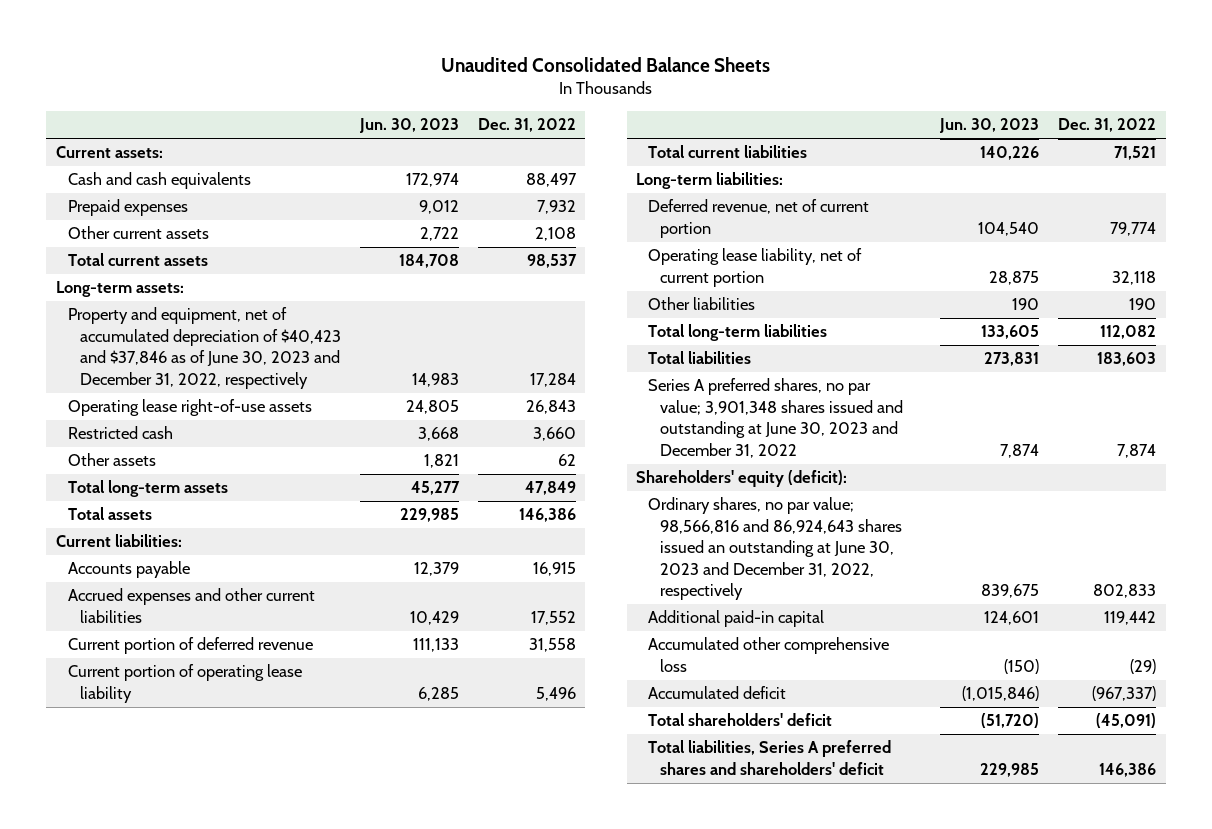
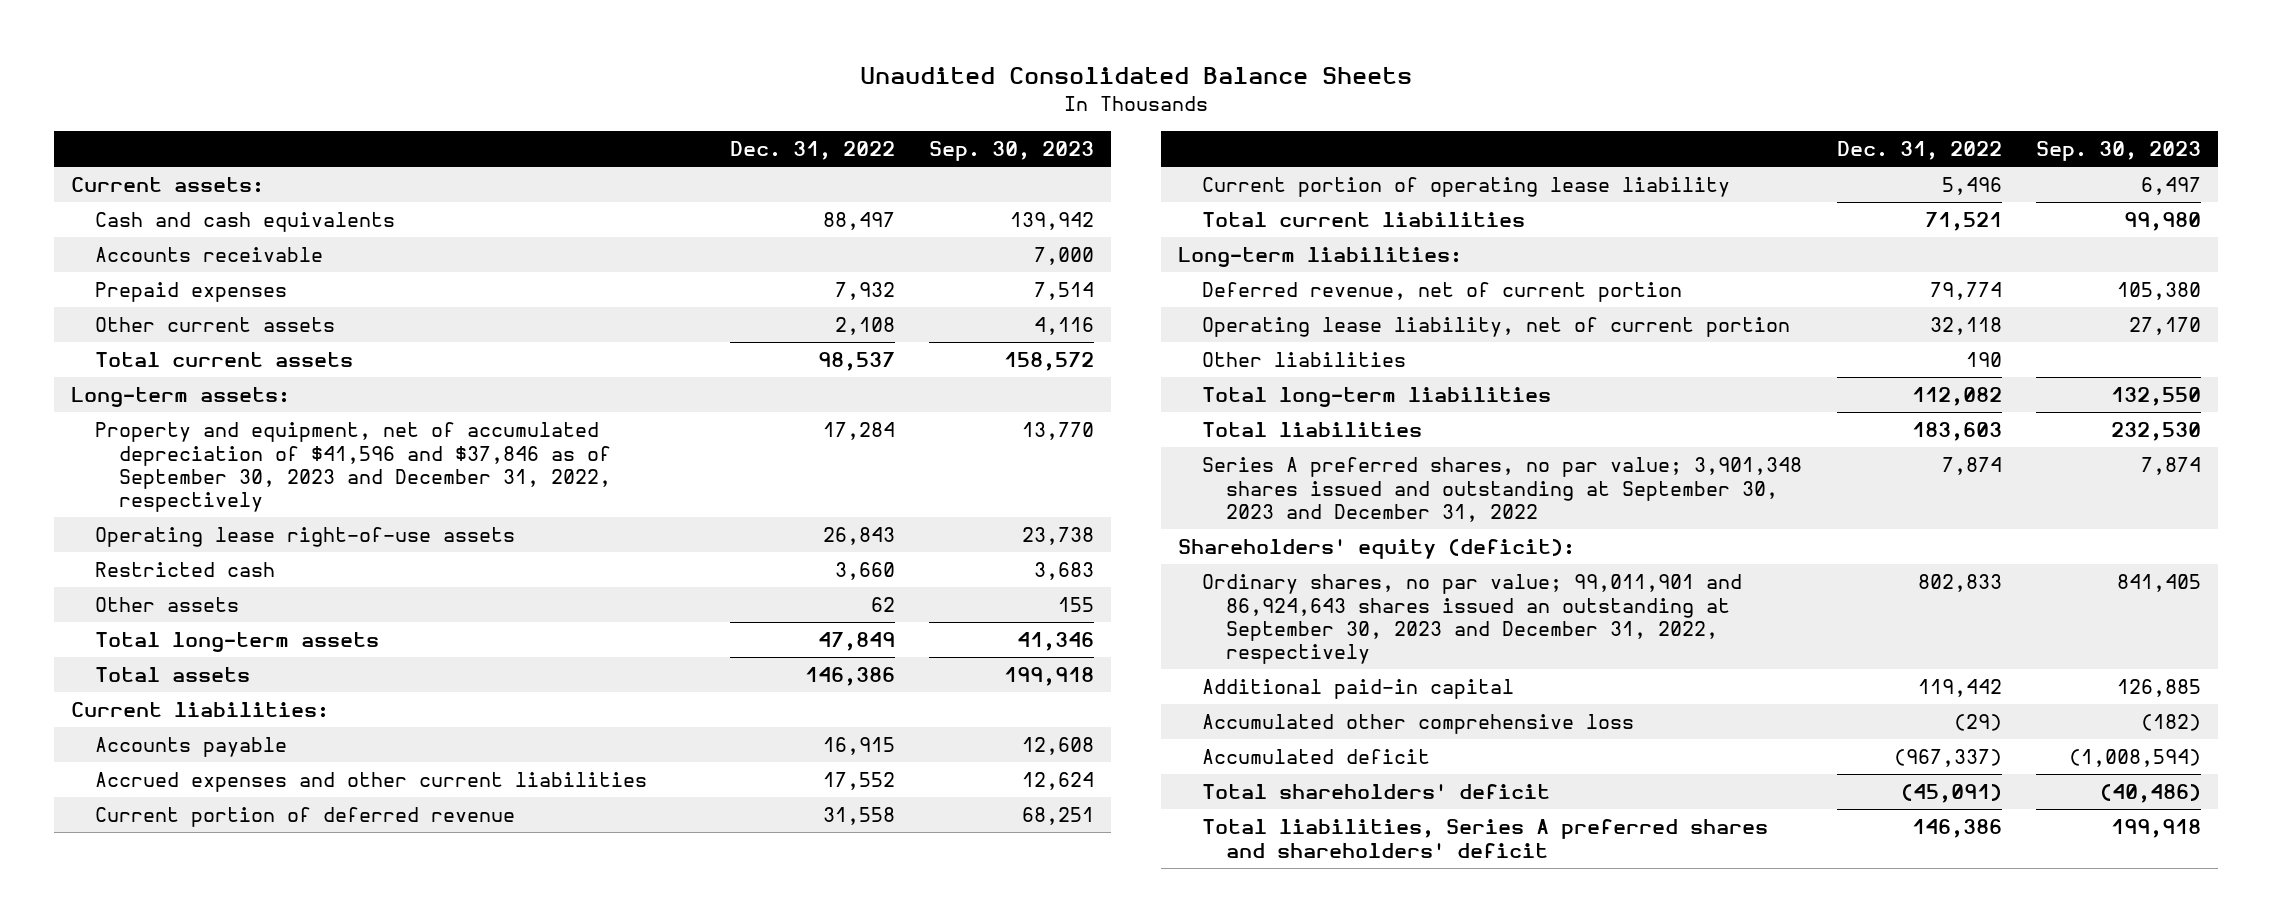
- | Jun. 30, 2023 | Dec. 31, 2022
+ | Dec. 31, 2022 | Sep. 30, 2023
+ Accounts receivable | | 7,000
- Property and equipment, net of accumulated depreciation of $40,423 and $37,846 as of June 30, 2023 and December 31, 2022, respectively | 14,983 | 17,284
+ Property and equipment, net of accumulated depreciation of $41,596 and $37,846 as of September 30, 2023 and December 31, 2022, respectively | 17,284 | 13,770
- Series A preferred shares, no par value; 3,901,348 shares issued and outstanding at June 30, 2023 and December 31, 2022 | 7,874 | 7,874
+ Series A preferred shares, no par value; 3,901,348 shares issued and outstanding at September 30, 2023 and December 31, 2022 | 7,874 | 7,874
- Ordinary shares, no par value; 98,566,816 and 86,924,643 shares issued an outstanding at June 30, 2023 and December 31, 2022, respectively | 839,675 | 802,833
+ Ordinary shares, no par value; 99,011,901 and 86,924,643 shares issued an outstanding at September 30, 2023 and December 31, 2022, respectively | 802,833 | 841,405

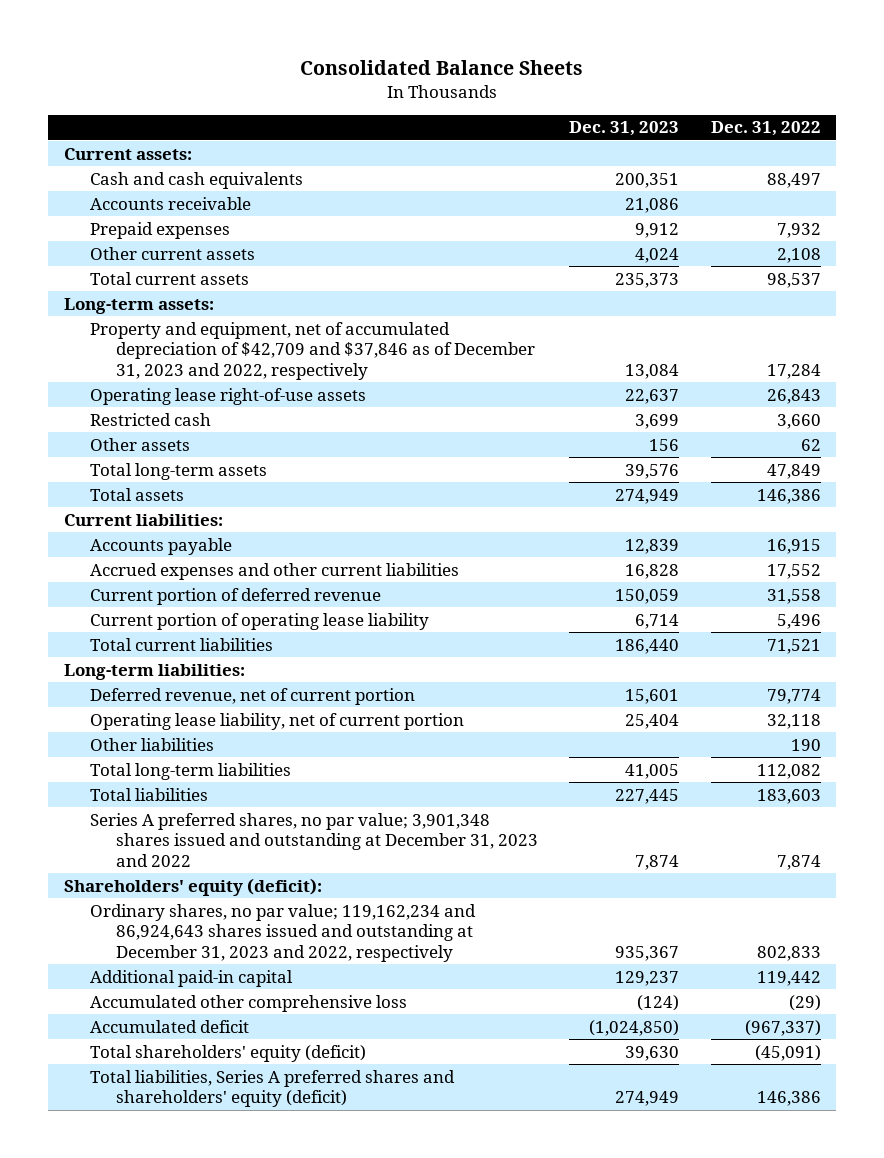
- Unaudited Consolidated Balance Sheets
+ Consolidated Balance Sheets
- | Dec. 31, 2022 | Sep. 30, 2023
+ | Dec. 31, 2023 | Dec. 31, 2022
- Property and equipment, net of accumulated depreciation of $41,596 and $37,846 as of September 30, 2023 and December 31, 2022, respectively | 17,284 | 13,770
+ Property and equipment, net of accumulated depreciation of $42,709 and $37,846 as of December 31, 2023 and 2022, respectively | 13,084 | 17,284
- Series A preferred shares, no par value; 3,901,348 shares issued and outstanding at September 30, 2023 and December 31, 2022 | 7,874 | 7,874
+ Series A preferred shares, no par value; 3,901,348 shares issued and outstanding at December 31, 2023 and 2022 | 7,874 | 7,874
- Ordinary shares, no par value; 99,011,901 and 86,924,643 shares issued an outstanding at September 30, 2023 and December 31, 2022, respectively | 802,833 | 841,405
+ Ordinary shares, no par value; 119,162,234 and 86,924,643 shares issued and outstanding at December 31, 2023 and 2022, respectively | 935,367 | 802,833
- Total shareholders' deficit | (45,091) | (40,486)
- Total liabilities, Series A preferred shares and shareholders' deficit | 146,386 | 199,918
+ Total shareholders' equity (deficit) | 39,630 | (45,091)
+ Total liabilities, Series A preferred shares and shareholders' equity (deficit) | 274,949 | 146,386

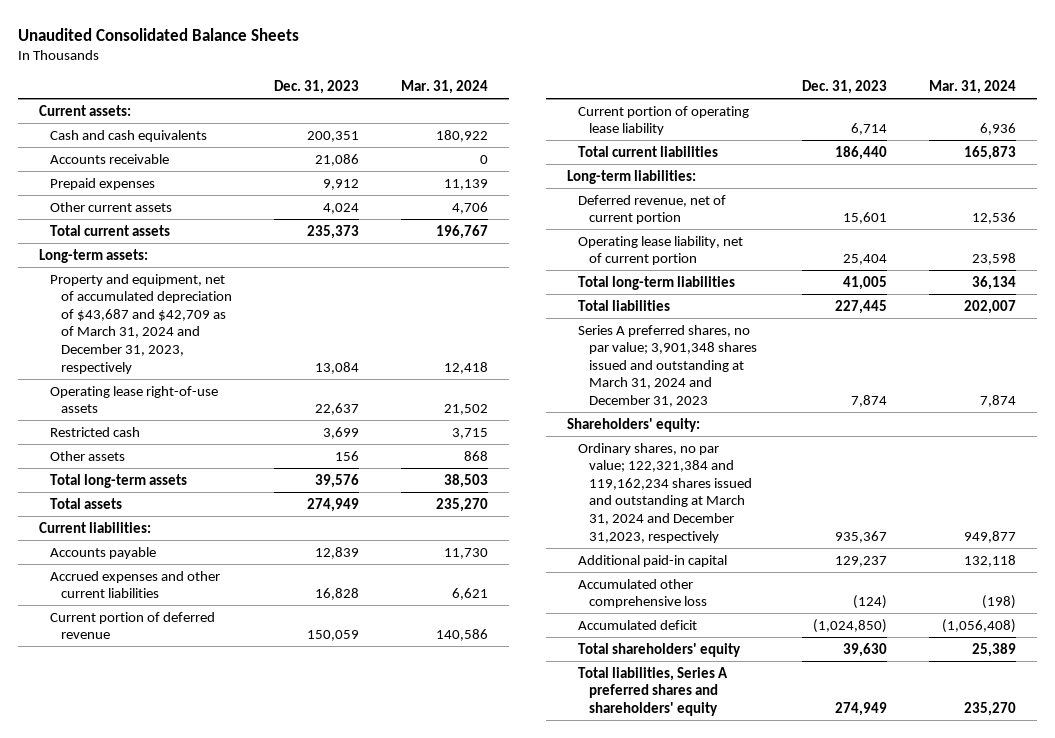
- Consolidated Balance Sheets
+ Unaudited Consolidated Balance Sheets
- | Dec. 31, 2023 | Dec. 31, 2022
+ | Dec. 31, 2023 | Mar. 31, 2024
- Property and equipment, net of accumulated depreciation of $42,709 and $37,846 as of December 31, 2023 and 2022, respectively | 13,084 | 17,284
+ Property and equipment, net of accumulated depreciation of $43,687 and $42,709 as of March 31, 2024 and December 31, 2023, respectively | 13,084 | 12,418
- Other liabilities | | 190
- Series A preferred shares, no par value; 3,901,348 shares issued and outstanding at December 31, 2023 and 2022 | 7,874 | 7,874
- Shareholders' equity (deficit):
- Ordinary shares, no par value; 119,162,234 and 86,924,643 shares issued and outstanding at December 31, 2023 and 2022, respectively | 935,367 | 802,833
+ Series A preferred shares, no par value; 3,901,348 shares issued and outstanding at March 31, 2024 and December 31, 2023 | 7,874 | 7,874
+ Shareholders' equity:
+ Ordinary shares, no par value; 122,321,384 and 119,162,234 shares issued and outstanding at March 31, 2024 and December 31,2023, respectively | 935,367 | 949,877
- Total shareholders' equity (deficit) | 39,630 | (45,091)
- Total liabilities, Series A preferred shares and shareholders' equity (deficit) | 274,949 | 146,386
+ Total shareholders' equity | 39,630 | 25,389
+ Total liabilities, Series A preferred shares and shareholders' equity | 274,949 | 235,270

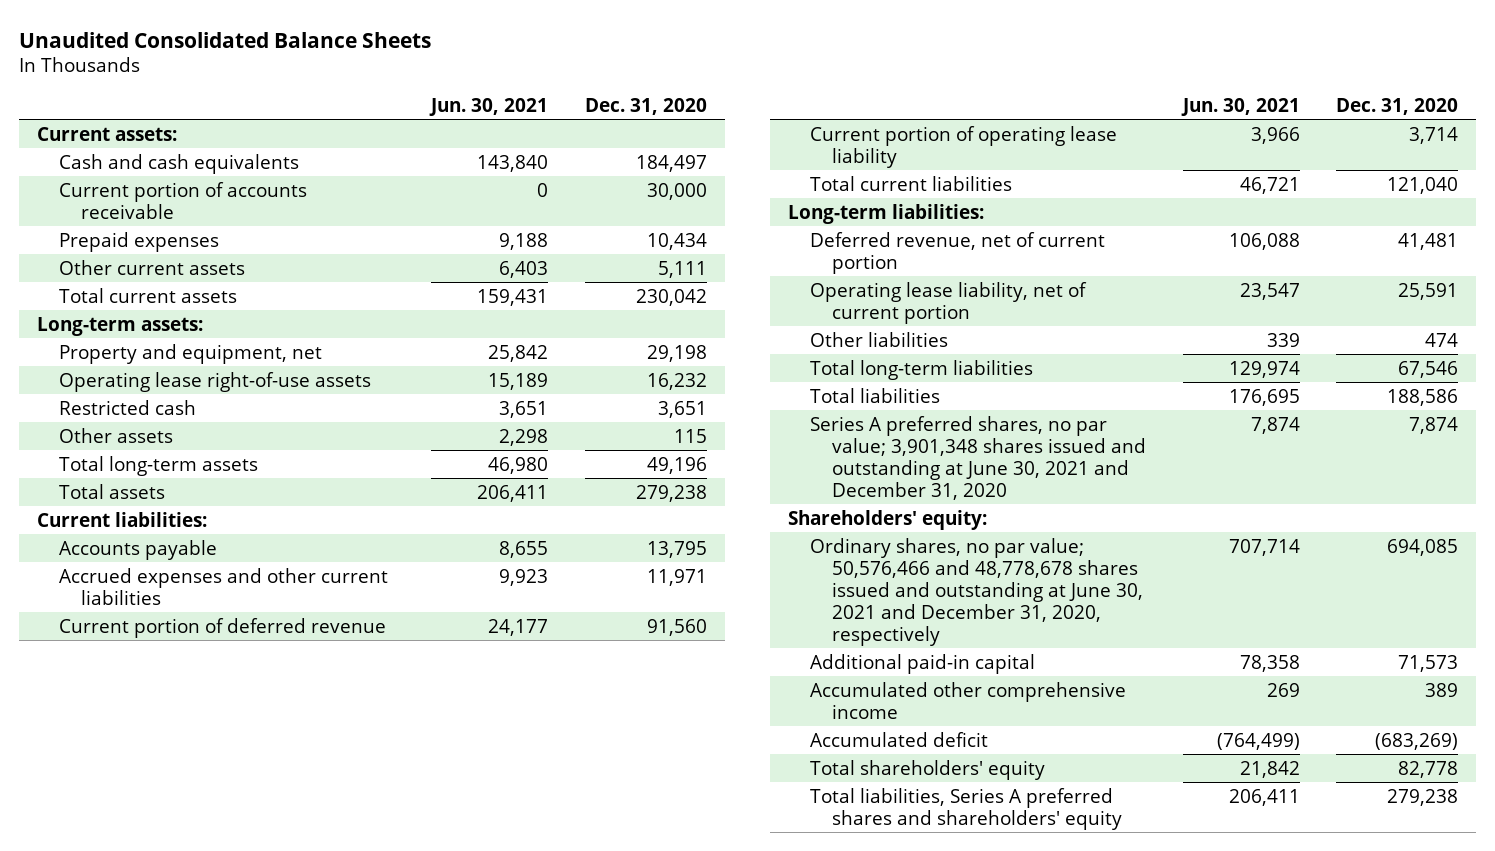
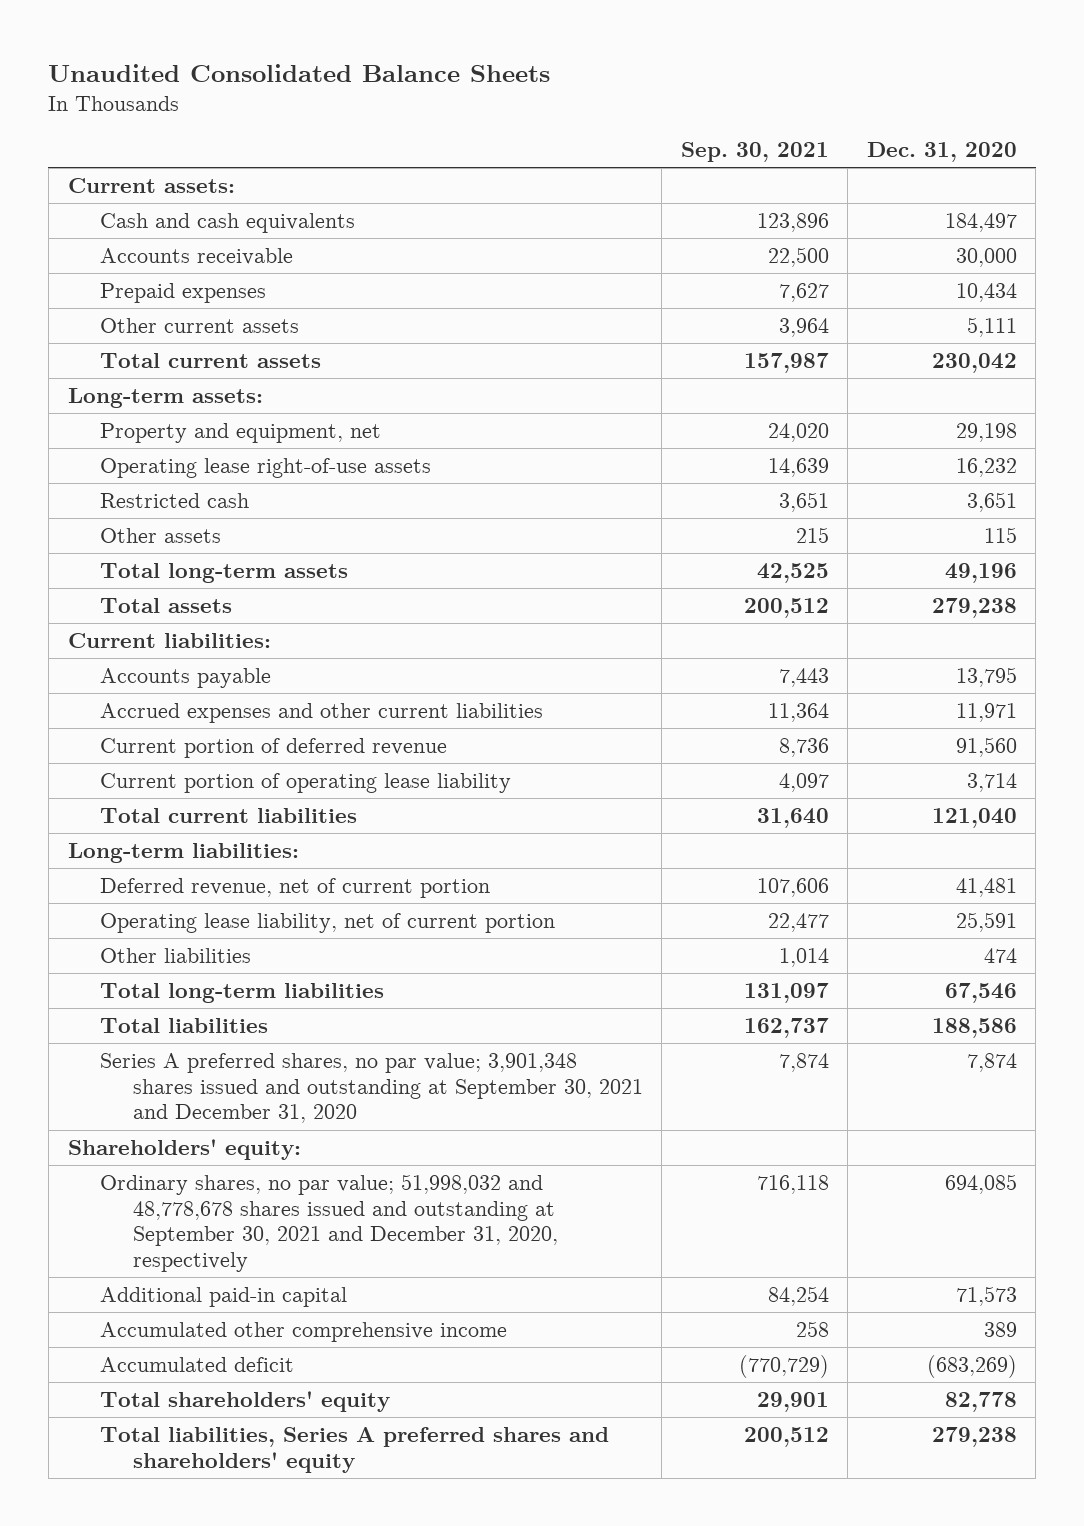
- | Jun. 30, 2021 | Dec. 31, 2020
+ | Sep. 30, 2021 | Dec. 31, 2020
- Current portion of accounts receivable | 0 | 30,000
+ Accounts receivable | 22,500 | 30,000
- Series A preferred shares, no par value; 3,901,348 shares issued and outstanding at June 30, 2021 and December 31, 2020 | 7,874 | 7,874
+ Series A preferred shares, no par value; 3,901,348 shares issued and outstanding at September 30, 2021 and December 31, 2020 | 7,874 | 7,874
- Ordinary shares, no par value; 50,576,466 and 48,778,678 shares issued and outstanding at June 30, 2021 and December 31, 2020, respectively | 707,714 | 694,085
+ Ordinary shares, no par value; 51,998,032 and 48,778,678 shares issued and outstanding at September 30, 2021 and December 31, 2020, respectively | 716,118 | 694,085

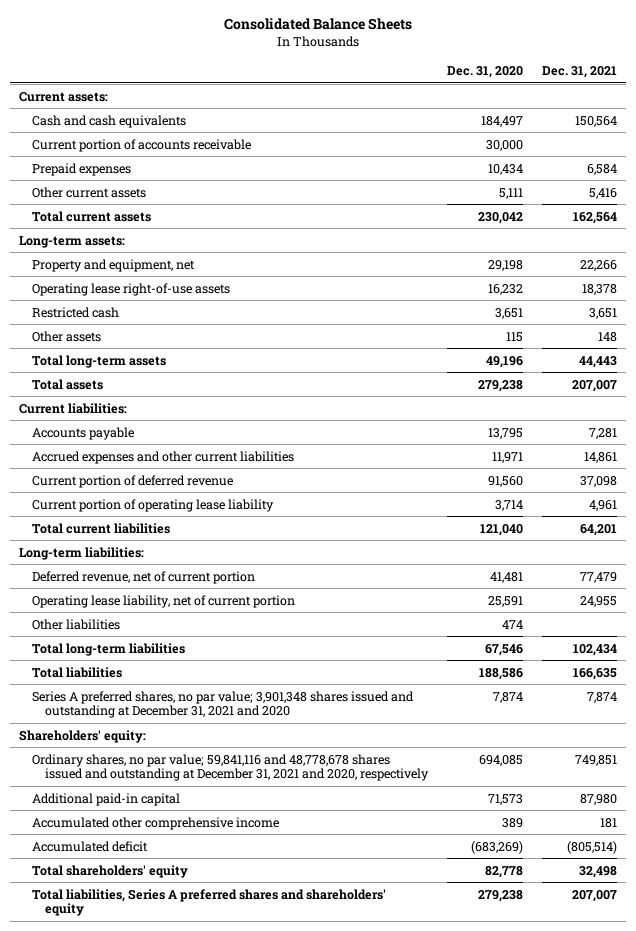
- Unaudited Consolidated Balance Sheets
+ Consolidated Balance Sheets
- | Sep. 30, 2021 | Dec. 31, 2020
+ | Dec. 31, 2020 | Dec. 31, 2021
- Accounts receivable | 22,500 | 30,000
+ Current portion of accounts receivable | 30,000 |
- Series A preferred shares, no par value; 3,901,348 shares issued and outstanding at September 30, 2021 and December 31, 2020 | 7,874 | 7,874
+ Series A preferred shares, no par value; 3,901,348 shares issued and outstanding at December 31, 2021 and 2020 | 7,874 | 7,874
- Ordinary shares, no par value; 51,998,032 and 48,778,678 shares issued and outstanding at September 30, 2021 and December 31, 2020, respectively | 716,118 | 694,085
+ Ordinary shares, no par value; 59,841,116 and 48,778,678 shares issued and outstanding at December 31, 2021 and 2020, respectively | 694,085 | 749,851

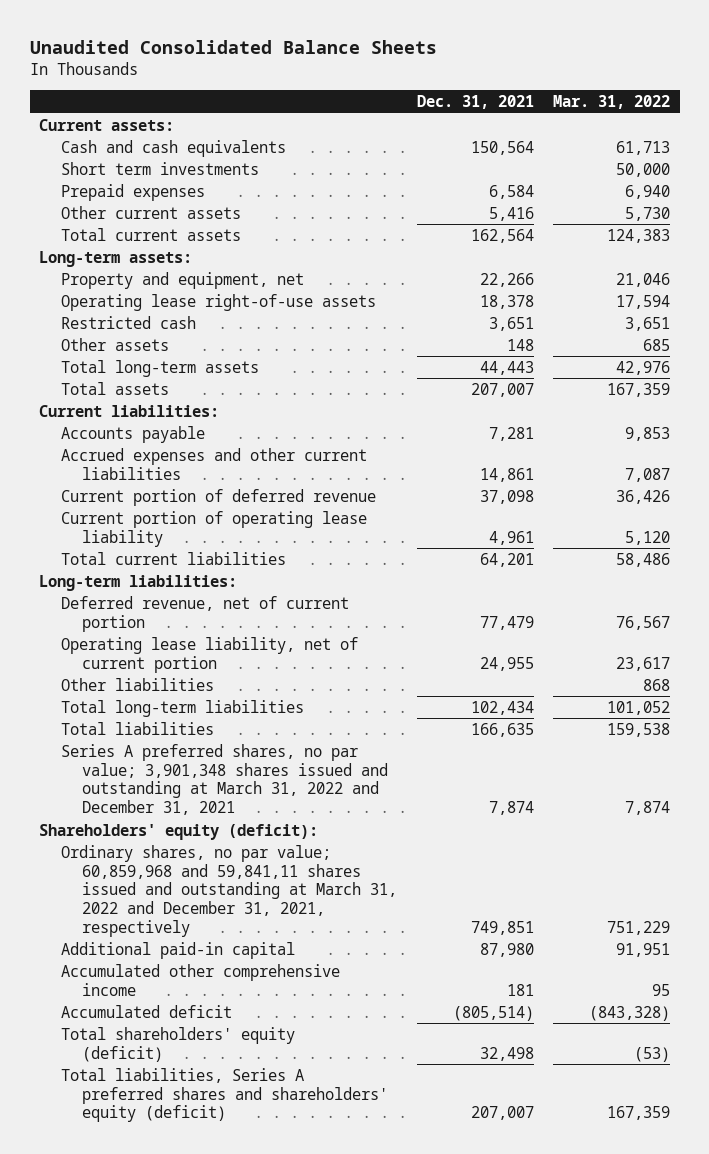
- Consolidated Balance Sheets
+ Unaudited Consolidated Balance Sheets
- | Dec. 31, 2020 | Dec. 31, 2021
+ | Dec. 31, 2021 | Mar. 31, 2022
- Current portion of accounts receivable | 30,000 |
+ Short term investments | | 50,000
- Series A preferred shares, no par value; 3,901,348 shares issued and outstanding at December 31, 2021 and 2020 | 7,874 | 7,874
- Shareholders' equity:
- Ordinary shares, no par value; 59,841,116 and 48,778,678 shares issued and outstanding at December 31, 2021 and 2020, respectively | 694,085 | 749,851
+ Series A preferred shares, no par value; 3,901,348 shares issued and outstanding at March 31, 2022 and December 31, 2021 | 7,874 | 7,874
+ Shareholders' equity (deficit):
+ Ordinary shares, no par value; 60,859,968 and 59,841,11 shares issued and outstanding at March 31, 2022 and December 31, 2021, respectively | 749,851 | 751,229
- Total shareholders' equity | 82,778 | 32,498
- Total liabilities, Series A preferred shares and shareholders' equity | 279,238 | 207,007
+ Total shareholders' equity (deficit) | 32,498 | (53)
+ Total liabilities, Series A preferred shares and shareholders' equity (deficit) | 207,007 | 167,359

